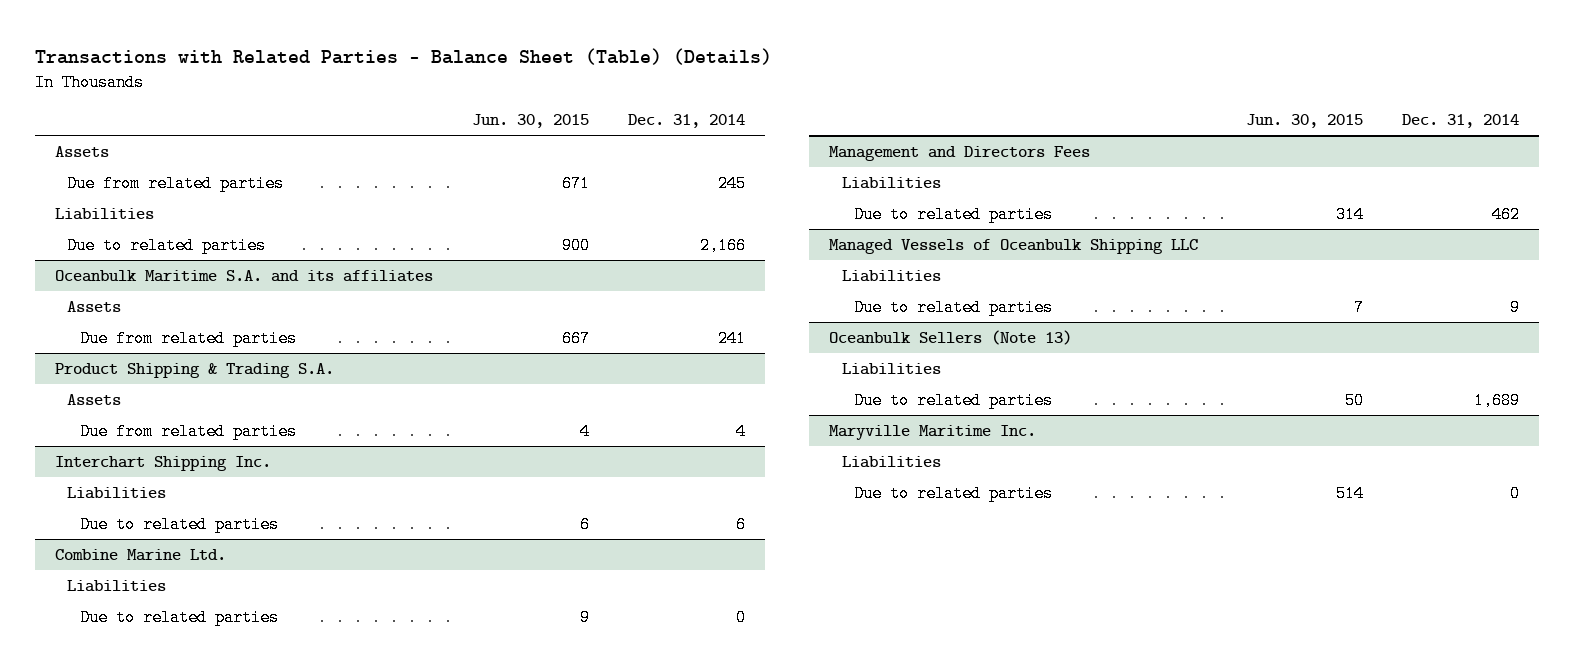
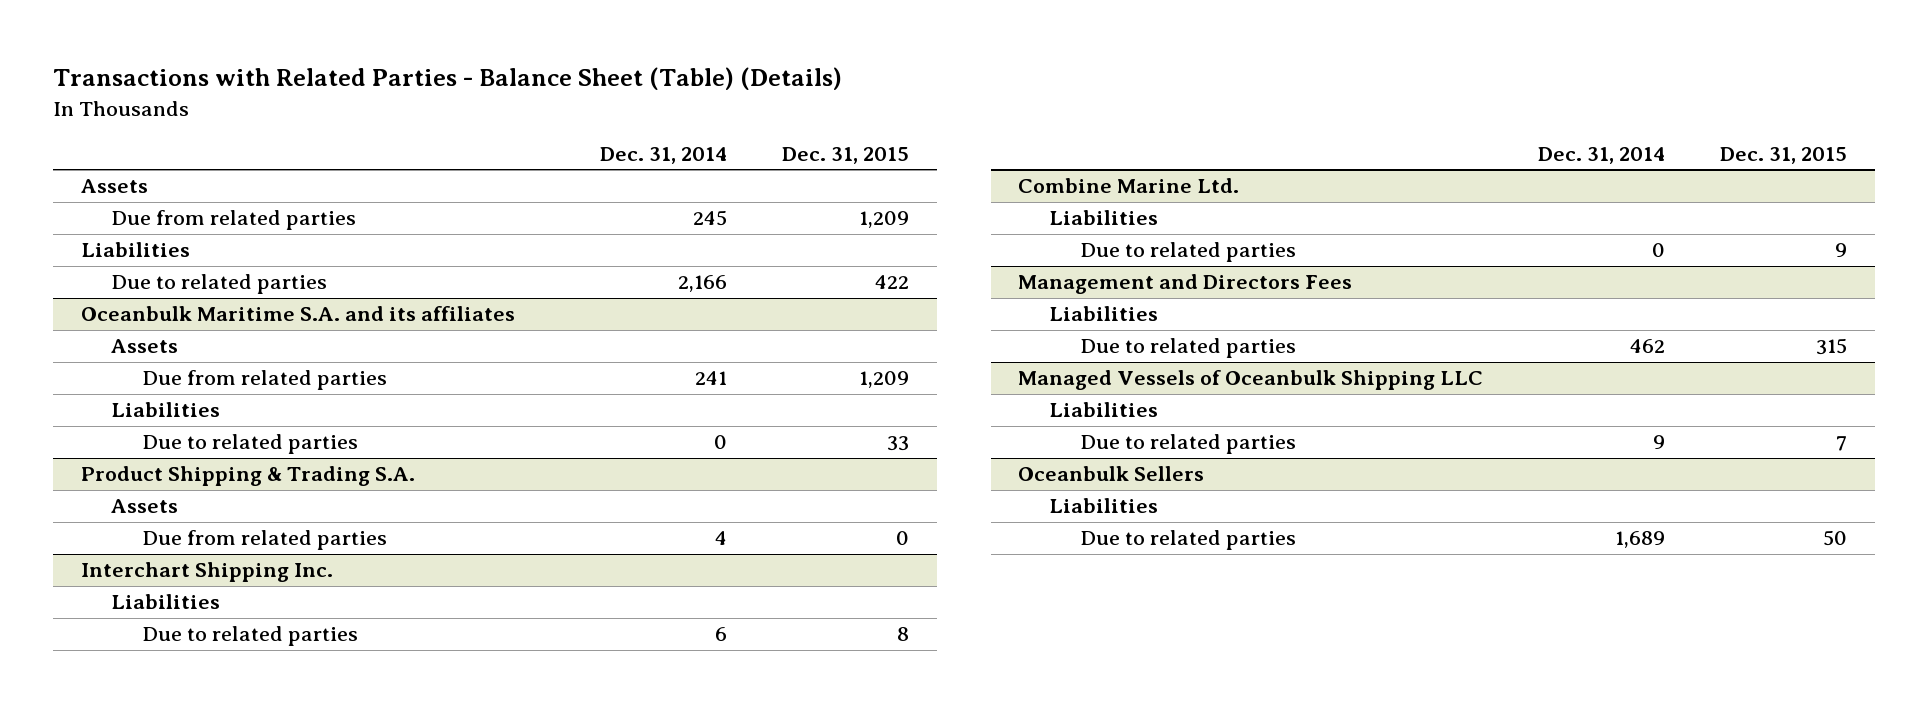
- | Jun. 30, 2015 | Dec. 31, 2014
+ | Dec. 31, 2014 | Dec. 31, 2015
@ Oceanbulk Maritime S.A. and its affiliates
+ Liabilities
+ Due to related parties | 0 | 33
- Oceanbulk Sellers (Note 13)
+ Oceanbulk Sellers
- Maryville Maritime Inc.
- Liabilities
- Due to related parties | 514 | 0

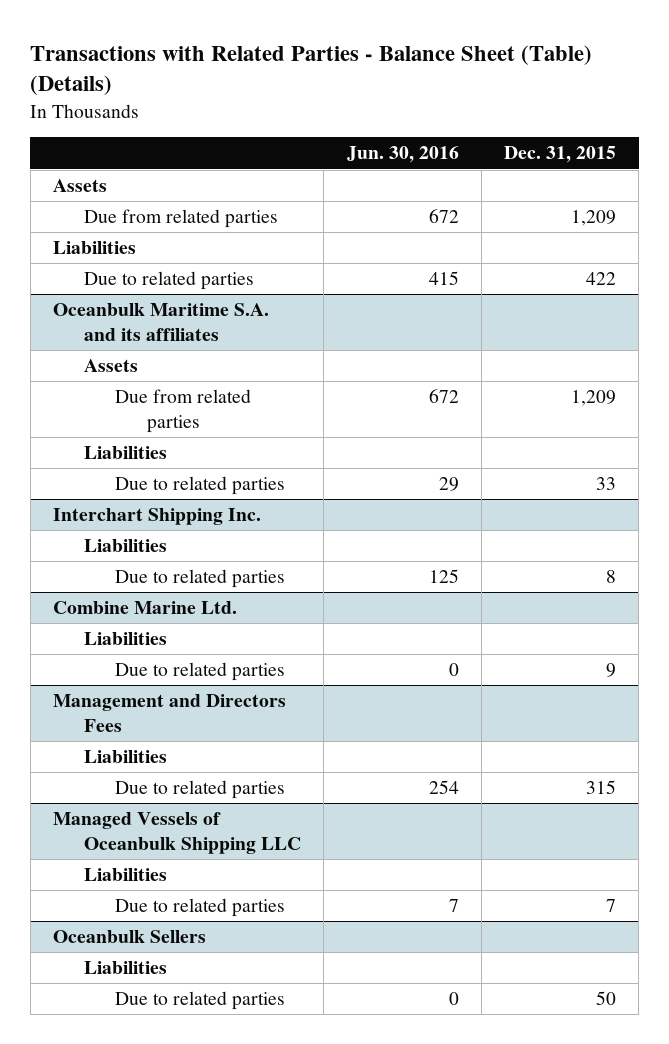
- | Dec. 31, 2014 | Dec. 31, 2015
+ | Jun. 30, 2016 | Dec. 31, 2015
- Product Shipping & Trading S.A.
- Assets
- Due from related parties | 4 | 0

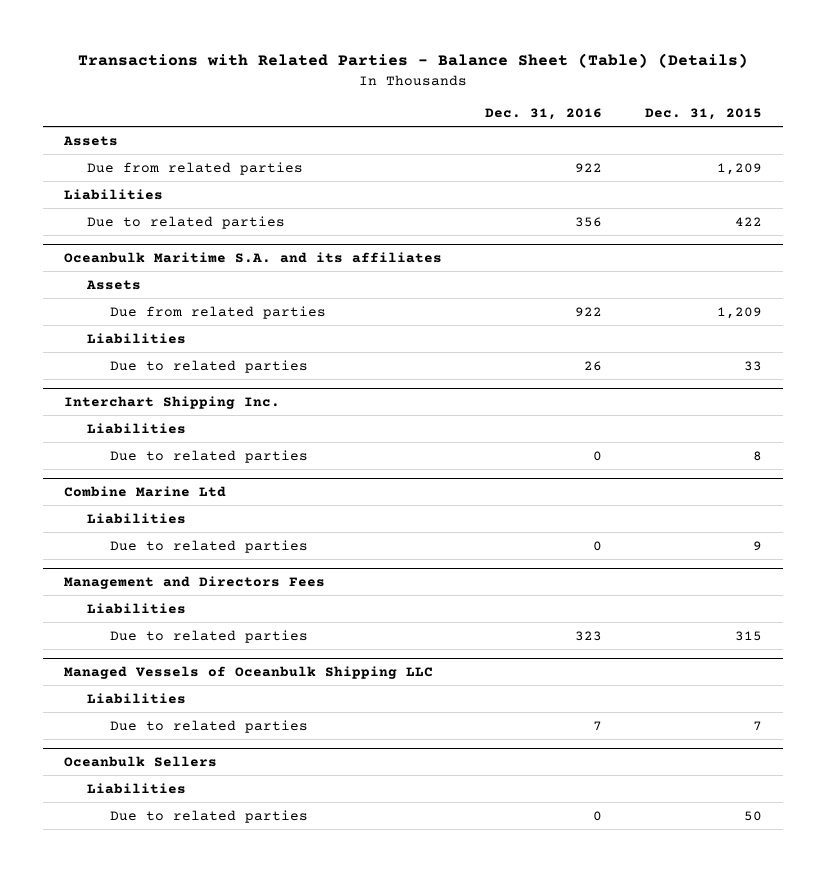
- | Jun. 30, 2016 | Dec. 31, 2015
+ | Dec. 31, 2016 | Dec. 31, 2015
- Combine Marine Ltd.
+ Combine Marine Ltd

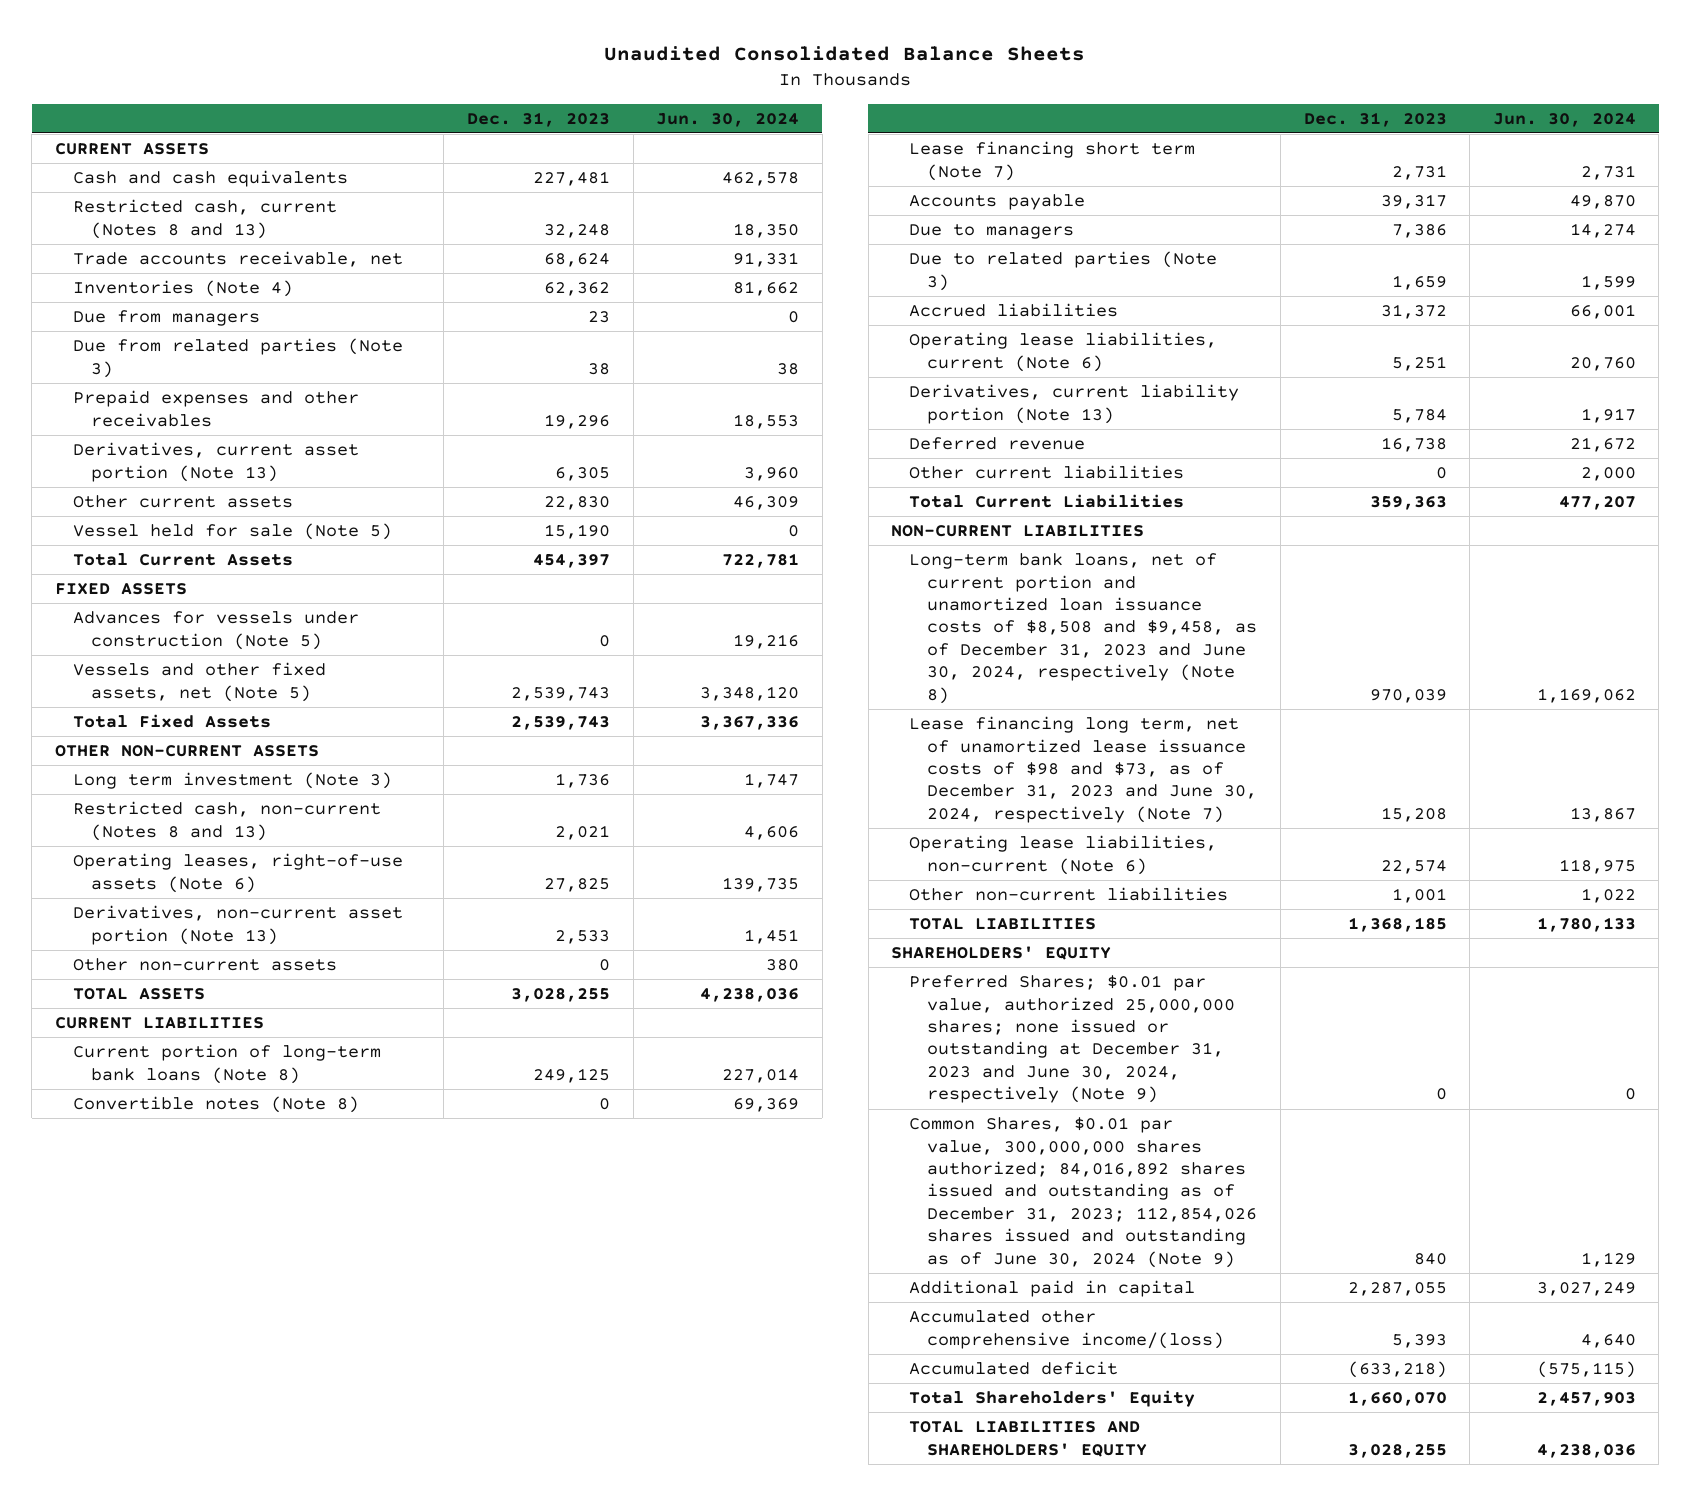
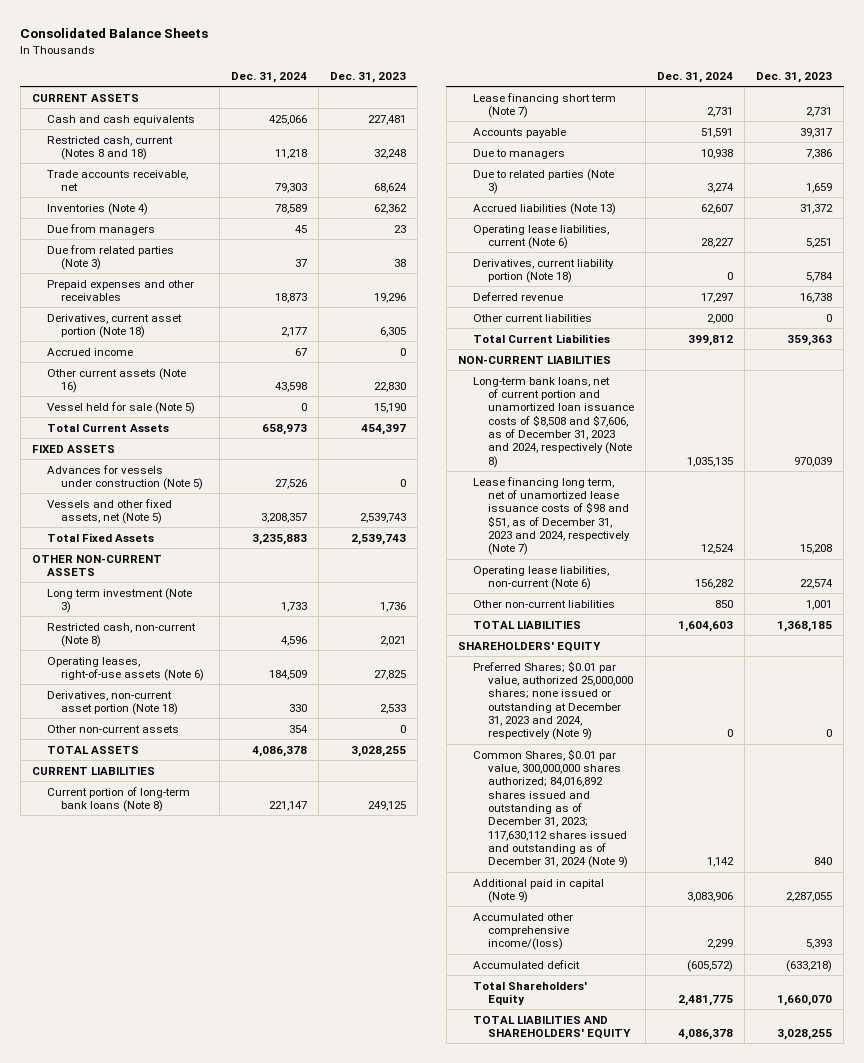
- Unaudited Consolidated Balance Sheets
+ Consolidated Balance Sheets
- | Dec. 31, 2023 | Jun. 30, 2024
+ | Dec. 31, 2024 | Dec. 31, 2023
- Restricted cash, current (Notes 8 and 13) | 32,248 | 18,350
+ Restricted cash, current (Notes 8 and 18) | 11,218 | 32,248
- Derivatives, current asset portion (Note 13) | 6,305 | 3,960
- Other current assets | 22,830 | 46,309
+ Derivatives, current asset portion (Note 18) | 2,177 | 6,305
+ Accrued income | 67 | 0
+ Other current assets (Note 16) | 43,598 | 22,830
- Restricted cash, non-current (Notes 8 and 13) | 2,021 | 4,606
+ Restricted cash, non-current (Note 8) | 4,596 | 2,021
- Derivatives, non-current asset portion (Note 13) | 2,533 | 1,451
+ Derivatives, non-current asset portion (Note 18) | 330 | 2,533
- Convertible notes (Note 8) | 0 | 69,369
- Accrued liabilities | 31,372 | 66,001
+ Accrued liabilities (Note 13) | 62,607 | 31,372
- Derivatives, current liability portion (Note 13) | 5,784 | 1,917
+ Derivatives, current liability portion (Note 18) | 0 | 5,784
- Long-term bank loans, net of current portion and unamortized loan issuance costs of $8,508 and $9,458, as of December 31, 2023 and June 30, 2024, respectively (Note 8) | 970,039 | 1,169,062
- Lease financing long term, net of unamortized lease issuance costs of $98 and $73, as of December 31, 2023 and June 30, 2024, respectively (Note 7) | 15,208 | 13,867
+ Long-term bank loans, net of current portion and unamortized loan issuance costs of $8,508 and $7,606, as of December 31, 2023 and 2024, respectively (Note 8) | 1,035,135 | 970,039
+ Lease financing long term, net of unamortized lease issuance costs of $98 and $51, as of December 31, 2023 and 2024, respectively (Note 7) | 12,524 | 15,208
- Preferred Shares; $0.01 par value, authorized 25,000,000 shares; none issued or outstanding at December 31, 2023 and June 30, 2024, respectively (Note 9) | 0 | 0
- Common Shares, $0.01 par value, 300,000,000 shares authorized; 84,016,892 shares issued and outstanding as of December 31, 2023; 112,854,026 shares issued and outstanding as of June 30, 2024 (Note 9) | 840 | 1,129
- Additional paid in capital | 2,287,055 | 3,027,249
+ Preferred Shares; $0.01 par value, authorized 25,000,000 shares; none issued or outstanding at December 31, 2023 and 2024, respectively (Note 9) | 0 | 0
+ Common Shares, $0.01 par value, 300,000,000 shares authorized; 84,016,892 shares issued and outstanding as of December 31, 2023; 117,630,112 shares issued and outstanding as of December 31, 2024 (Note 9) | 1,142 | 840
+ Additional paid in capital (Note 9) | 3,083,906 | 2,287,055

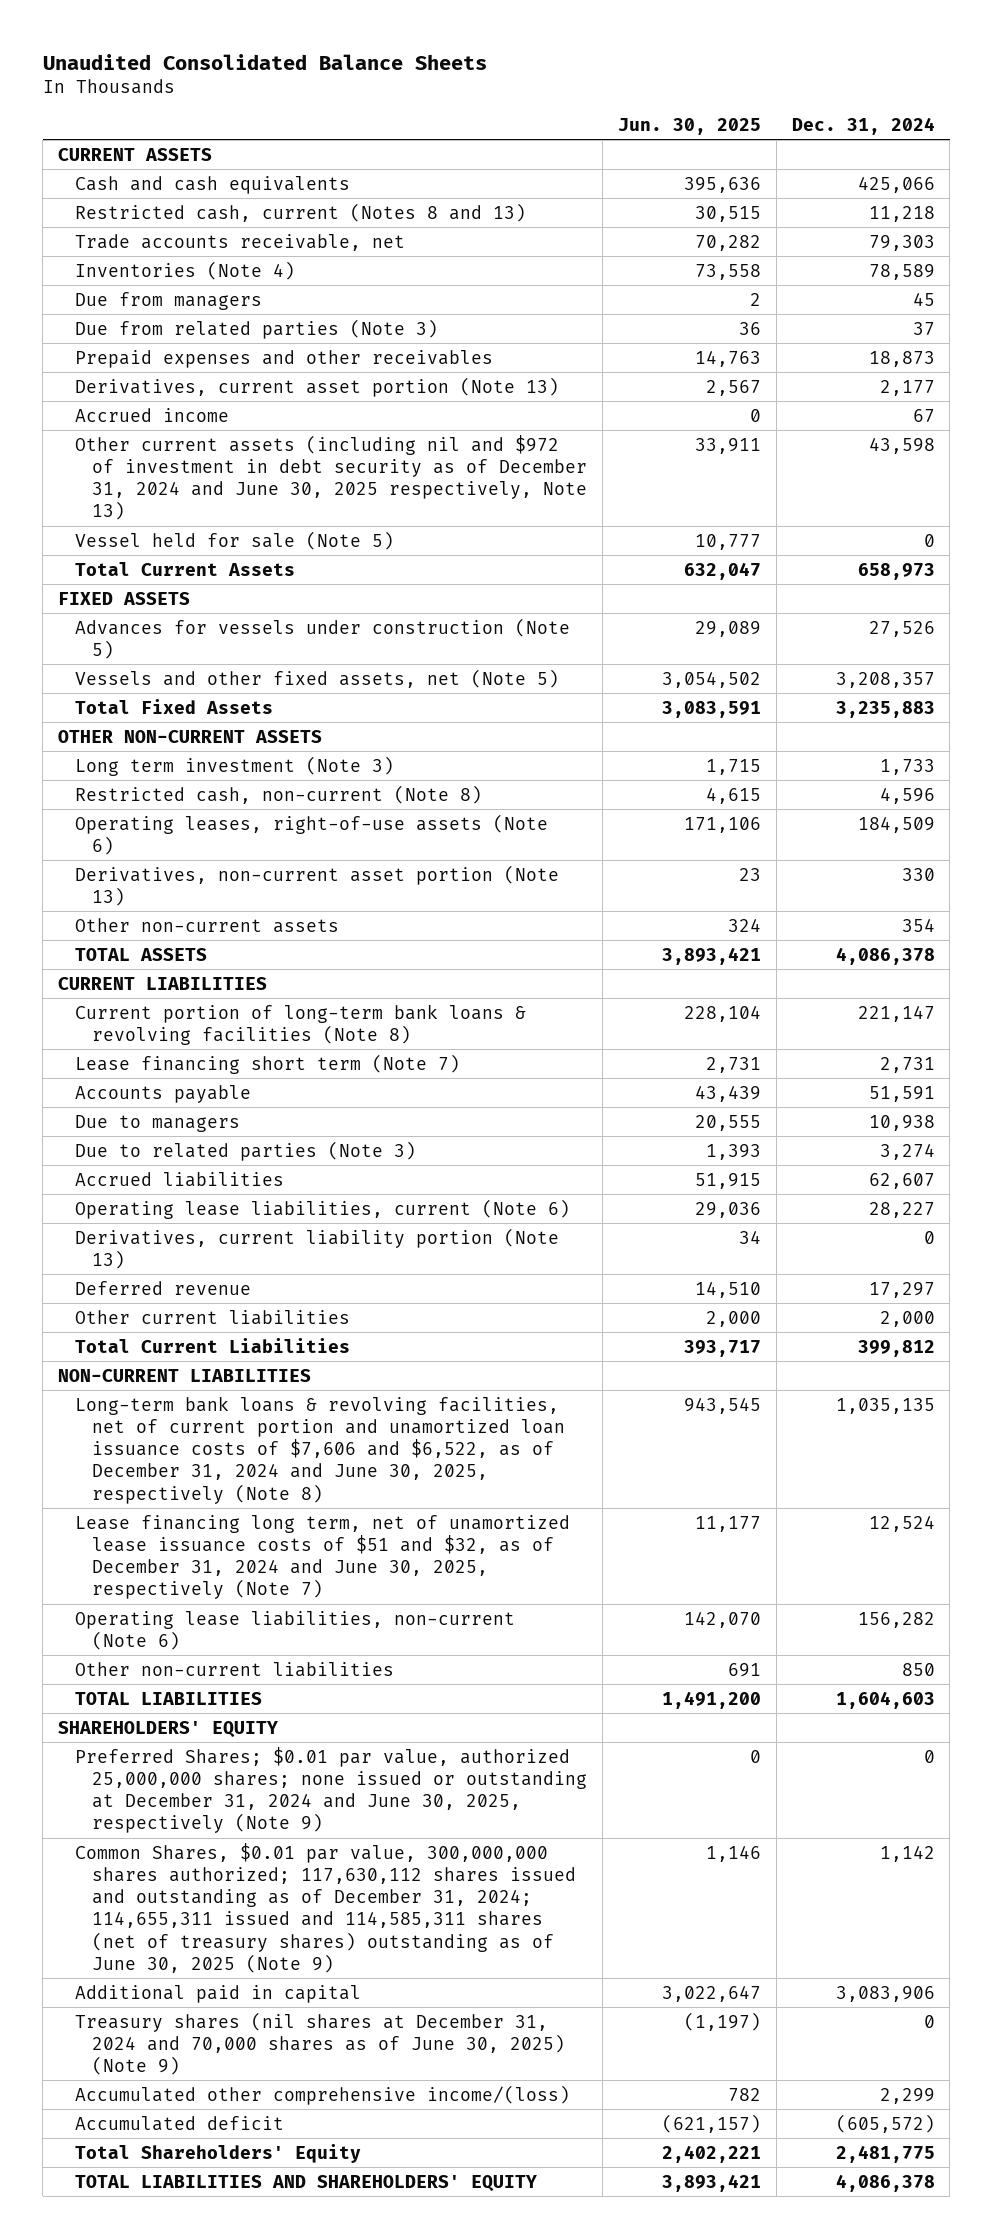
- Consolidated Balance Sheets
+ Unaudited Consolidated Balance Sheets
- | Dec. 31, 2024 | Dec. 31, 2023
+ | Jun. 30, 2025 | Dec. 31, 2024
- Restricted cash, current (Notes 8 and 18) | 11,218 | 32,248
+ Restricted cash, current (Notes 8 and 13) | 30,515 | 11,218
- Derivatives, current asset portion (Note 18) | 2,177 | 6,305
+ Derivatives, current asset portion (Note 13) | 2,567 | 2,177
- Other current assets (Note 16) | 43,598 | 22,830
+ Other current assets (including nil and $972 of investment in debt security as of December 31, 2024 and June 30, 2025 respectively, Note 13) | 33,911 | 43,598
- Derivatives, non-current asset portion (Note 18) | 330 | 2,533
+ Derivatives, non-current asset portion (Note 13) | 23 | 330
- Current portion of long-term bank loans (Note 8) | 221,147 | 249,125
+ Current portion of long-term bank loans & revolving facilities (Note 8) | 228,104 | 221,147
- Accrued liabilities (Note 13) | 62,607 | 31,372
+ Accrued liabilities | 51,915 | 62,607
- Derivatives, current liability portion (Note 18) | 0 | 5,784
+ Derivatives, current liability portion (Note 13) | 34 | 0
- Long-term bank loans, net of current portion and unamortized loan issuance costs of $8,508 and $7,606, as of December 31, 2023 and 2024, respectively (Note 8) | 1,035,135 | 970,039
- Lease financing long term, net of unamortized lease issuance costs of $98 and $51, as of December 31, 2023 and 2024, respectively (Note 7) | 12,524 | 15,208
+ Long-term bank loans & revolving facilities, net of current portion and unamortized loan issuance costs of $7,606 and $6,522, as of December 31, 2024 and June 30, 2025, respectively (Note 8) | 943,545 | 1,035,135
+ Lease financing long term, net of unamortized lease issuance costs of $51 and $32, as of December 31, 2024 and June 30, 2025, respectively (Note 7) | 11,177 | 12,524
- Preferred Shares; $0.01 par value, authorized 25,000,000 shares; none issued or outstanding at December 31, 2023 and 2024, respectively (Note 9) | 0 | 0
- Common Shares, $0.01 par value, 300,000,000 shares authorized; 84,016,892 shares issued and outstanding as of December 31, 2023; 117,630,112 shares issued and outstanding as of December 31, 2024 (Note 9) | 1,142 | 840
- Additional paid in capital (Note 9) | 3,083,906 | 2,287,055
+ Preferred Shares; $0.01 par value, authorized 25,000,000 shares; none issued or outstanding at December 31, 2024 and June 30, 2025, respectively (Note 9) | 0 | 0
+ Common Shares, $0.01 par value, 300,000,000 shares authorized; 117,630,112 shares issued and outstanding as of December 31, 2024; 114,655,311 issued and 114,585,311 shares (net of treasury shares) outstanding as of June 30, 2025 (Note 9) | 1,146 | 1,142
+ Additional paid in capital | 3,022,647 | 3,083,906
+ Treasury shares (nil shares at December 31, 2024 and 70,000 shares as of June 30, 2025) (Note 9) | (1,197) | 0

